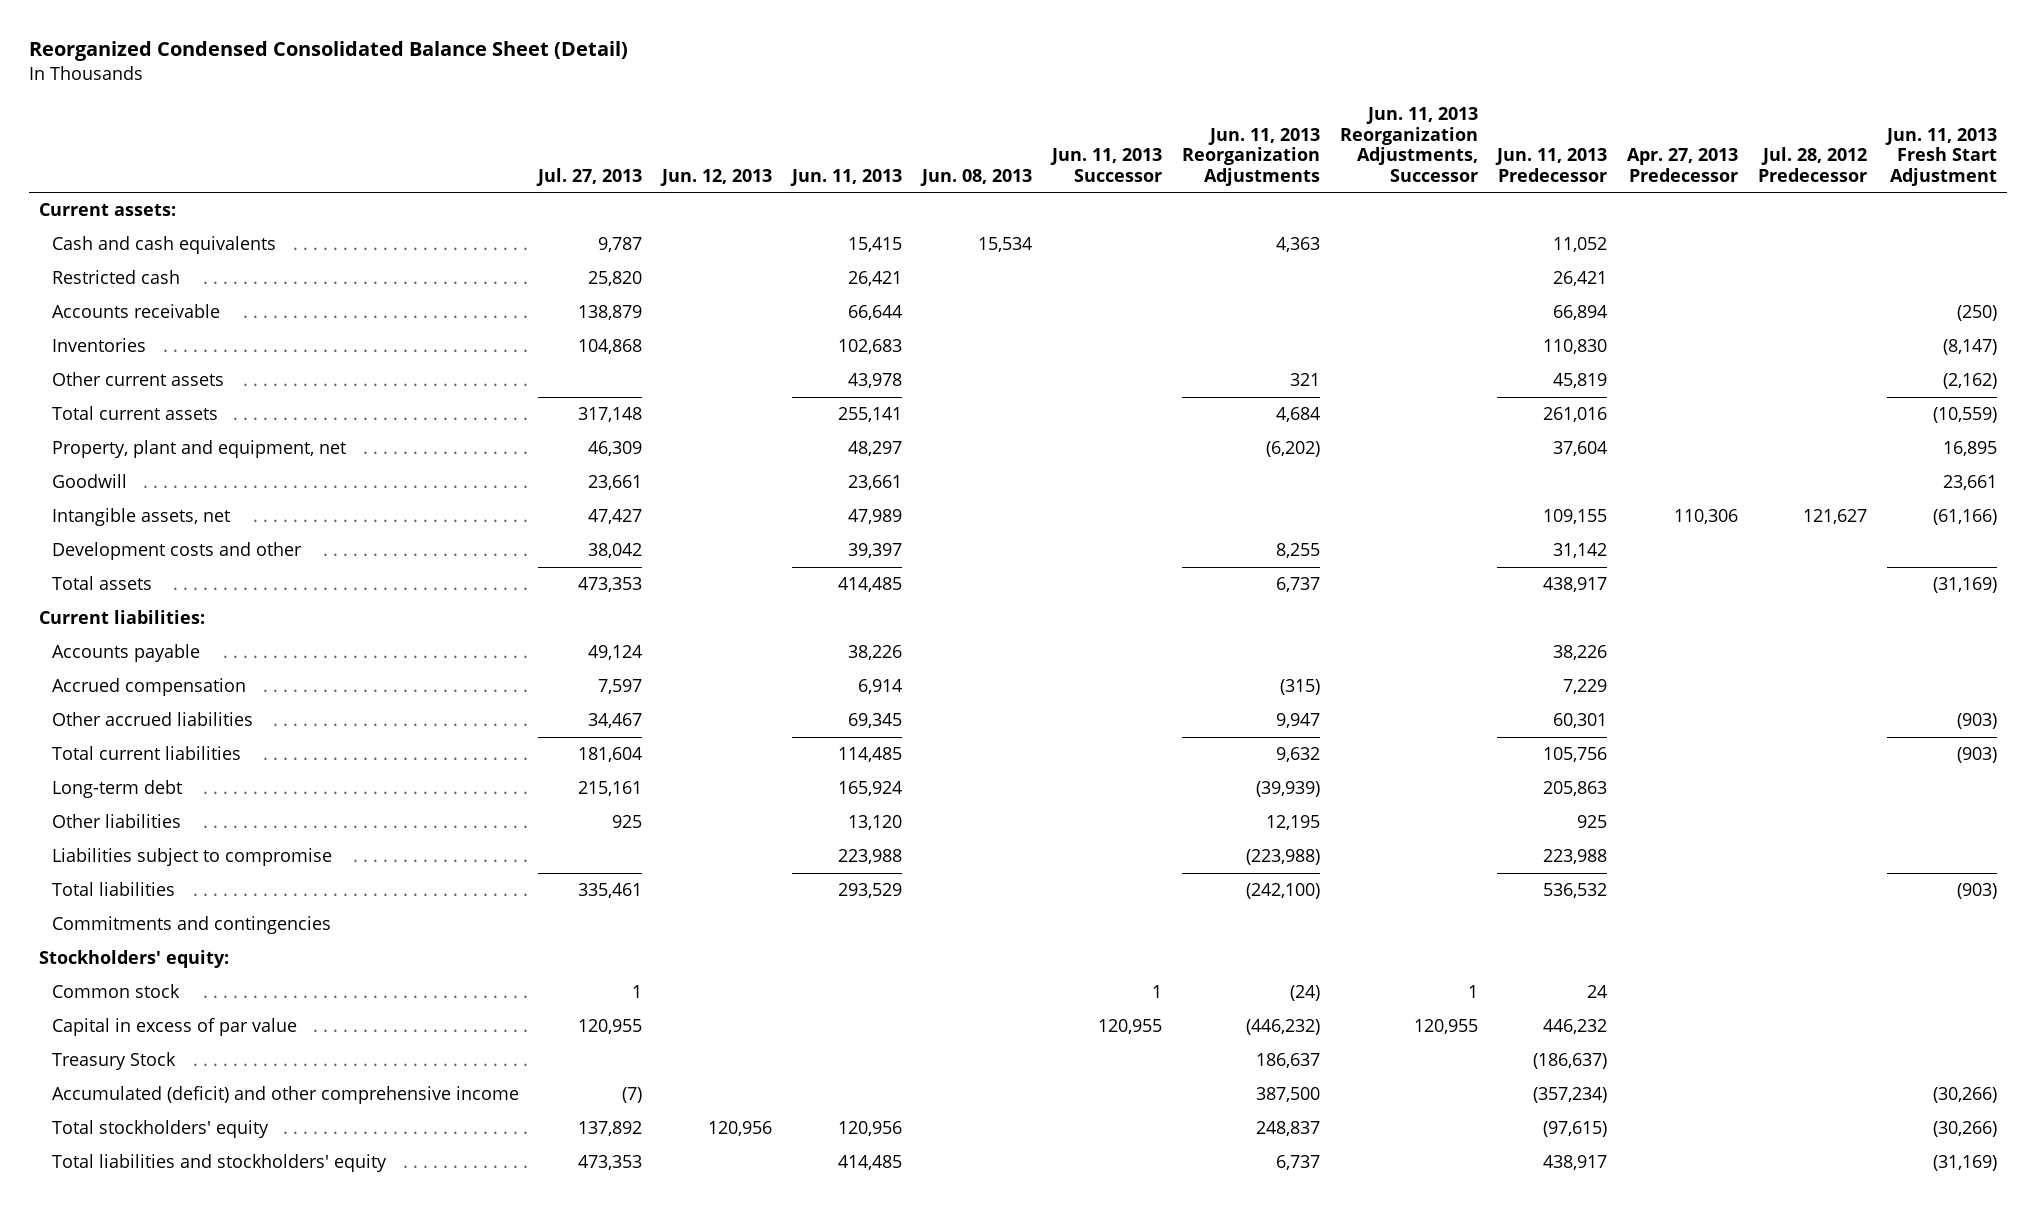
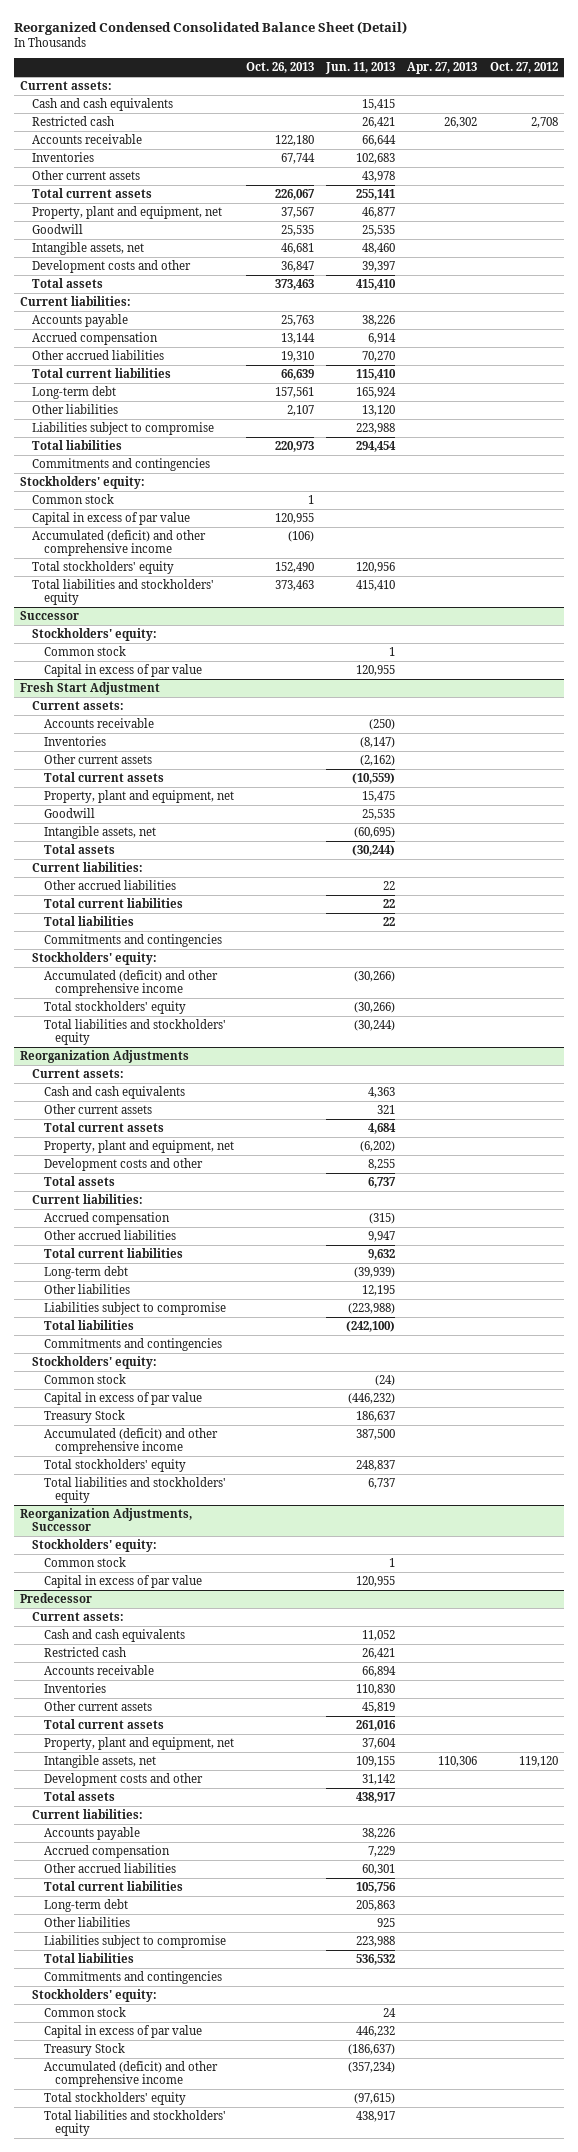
- | Jul. 27, 2013 | Jun. 12, 2013 | Jun. 11, 2013 | Jun. 08, 2013 | Jun. 11, 2013 Successor | Jun. 11, 2013 Reorganization Adjustments | Jun. 11, 2013 Reorganization Adjustments, Successor | Jun. 11, 2013 Predecessor | Apr. 27, 2013 Predecessor | Jul. 28, 2012 Predecessor | Jun. 11, 2013 Fresh Start Adjustment
+ | Oct. 26, 2013 | Jun. 11, 2013 | Apr. 27, 2013 | Oct. 27, 2012
- Property, plant and equipment, net | 46,309 | | 48,297 | | | (6,202) | | 37,604 | | | 16,895
- Goodwill | 23,661 | | 23,661 | | | | | | | | 23,661
- Intangible assets, net | 47,427 | | 47,989 | | | | | 109,155 | 110,306 | 121,627 | (61,166)
+ Property, plant and equipment, net | 37,567 | 46,877 | |
+ Goodwill | 25,535 | 25,535 | |
+ Intangible assets, net | 46,681 | 48,460 | |
- Total assets | 473,353 | | 414,485 | | | 6,737 | | 438,917 | | | (31,169)
+ Total assets | 373,463 | 415,410 | |
- Other accrued liabilities | 34,467 | | 69,345 | | | 9,947 | | 60,301 | | | (903)
- Total current liabilities | 181,604 | | 114,485 | | | 9,632 | | 105,756 | | | (903)
+ Other accrued liabilities | 19,310 | 70,270 | |
+ Total current liabilities | 66,639 | 115,410 | |
- Total liabilities | 335,461 | | 293,529 | | | (242,100) | | 536,532 | | | (903)
+ Total liabilities | 220,973 | 294,454 | |
- Treasury Stock | | | | | | 186,637 | | (186,637) | | |
- Total liabilities and stockholders' equity | 473,353 | | 414,485 | | | 6,737 | | 438,917 | | | (31,169)
+ Total liabilities and stockholders' equity | 373,463 | 415,410 | |
+ Successor
+ Stockholders' equity:
+ Common stock | | 1 | |
+ Capital in excess of par value | | 120,955 | |
+ Fresh Start Adjustment
+ Current assets:
+ Accounts receivable | | (250) | |
+ Inventories | | (8,147) | |
+ Other current assets | | (2,162) | |
+ Total current assets | | (10,559) | |
+ Property, plant and equipment, net | | 15,475 | |
+ Goodwill | | 25,535 | |
+ Intangible assets, net | | (60,695) | |
+ Total assets | | (30,244) | |
+ Current liabilities:
+ Other accrued liabilities | | 22 | |
+ Total current liabilities | | 22 | |
+ Total liabilities | | 22 | |
+ Commitments and contingencies
+ Stockholders' equity:
+ Accumulated (deficit) and other comprehensive income | | (30,266) | |
+ Total stockholders' equity | | (30,266) | |
+ Total liabilities and stockholders' equity | | (30,244) | |
+ Reorganization Adjustments
+ Current assets:
+ Cash and cash equivalents | | 4,363 | |
+ Other current assets | | 321 | |
+ Total current assets | | 4,684 | |
+ Property, plant and equipment, net | | (6,202) | |
+ Development costs and other | | 8,255 | |
+ Total assets | | 6,737 | |
+ Current liabilities:
+ Accrued compensation | | (315) | |
+ Other accrued liabilities | | 9,947 | |
+ Total current liabilities | | 9,632 | |
+ Long-term debt | | (39,939) | |
+ Other liabilities | | 12,195 | |
+ Liabilities subject to compromise | | (223,988) | |
+ Total liabilities | | (242,100) | |
+ Commitments and contingencies
+ Stockholders' equity:
+ Common stock | | (24) | |
+ Capital in excess of par value | | (446,232) | |
+ Treasury Stock | | 186,637 | |
+ Accumulated (deficit) and other comprehensive income | | 387,500 | |
+ Total stockholders' equity | | 248,837 | |
+ Total liabilities and stockholders' equity | | 6,737 | |
+ Reorganization Adjustments, Successor
+ Stockholders' equity:
+ Common stock | | 1 | |
+ Capital in excess of par value | | 120,955 | |
+ Predecessor
+ Current assets:
+ Cash and cash equivalents | | 11,052 | |
+ Restricted cash | | 26,421 | |
+ Accounts receivable | | 66,894 | |
+ Inventories | | 110,830 | |
+ Other current assets | | 45,819 | |
+ Total current assets | | 261,016 | |
+ Property, plant and equipment, net | | 37,604 | |
+ Intangible assets, net | | 109,155 | 110,306 | 119,120
+ Development costs and other | | 31,142 | |
+ Total assets | | 438,917 | |
+ Current liabilities:
+ Accounts payable | | 38,226 | |
+ Accrued compensation | | 7,229 | |
+ Other accrued liabilities | | 60,301 | |
+ Total current liabilities | | 105,756 | |
+ Long-term debt | | 205,863 | |
+ Other liabilities | | 925 | |
+ Liabilities subject to compromise | | 223,988 | |
+ Total liabilities | | 536,532 | |
+ Commitments and contingencies
+ Stockholders' equity:
+ Common stock | | 24 | |
+ Capital in excess of par value | | 446,232 | |
+ Treasury Stock | | (186,637) | |
+ Accumulated (deficit) and other comprehensive income | | (357,234) | |
+ Total stockholders' equity | | (97,615) | |
+ Total liabilities and stockholders' equity | | 438,917 | |

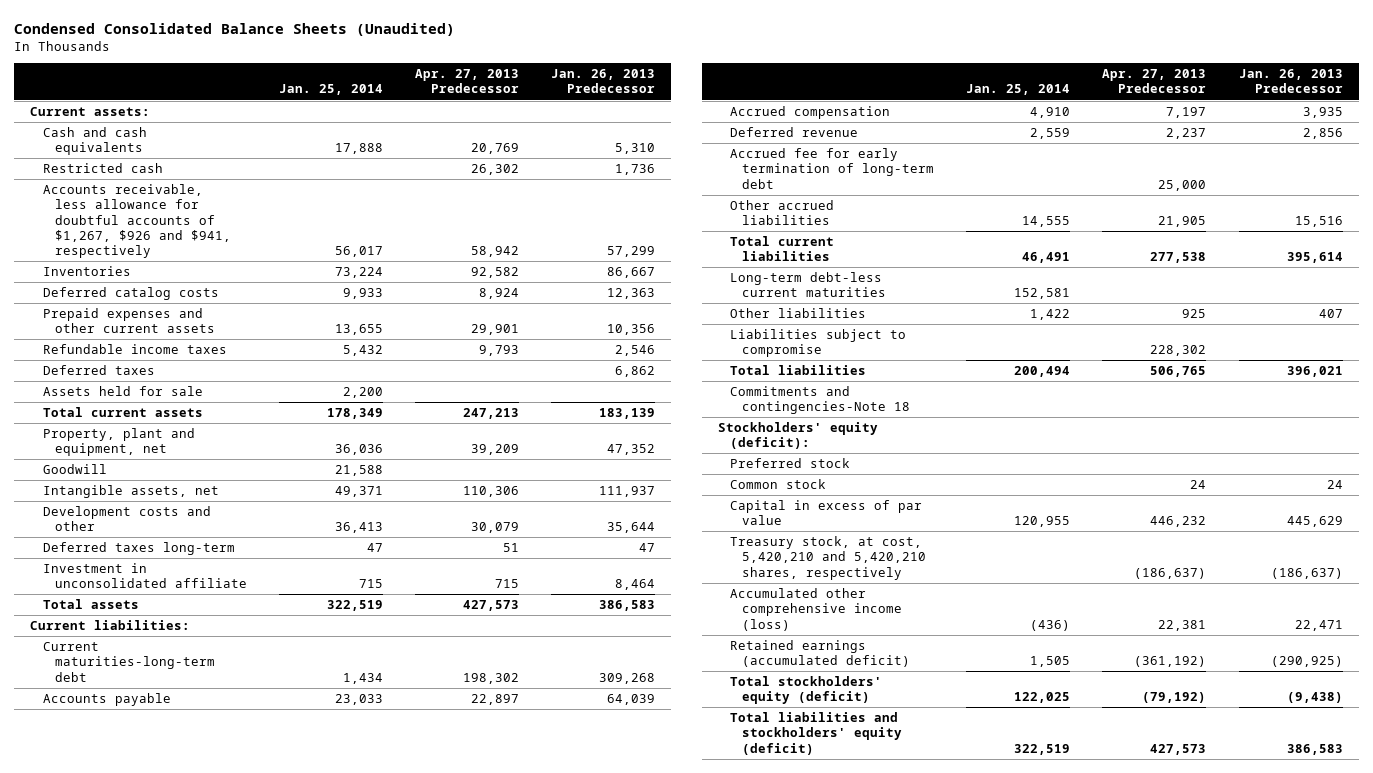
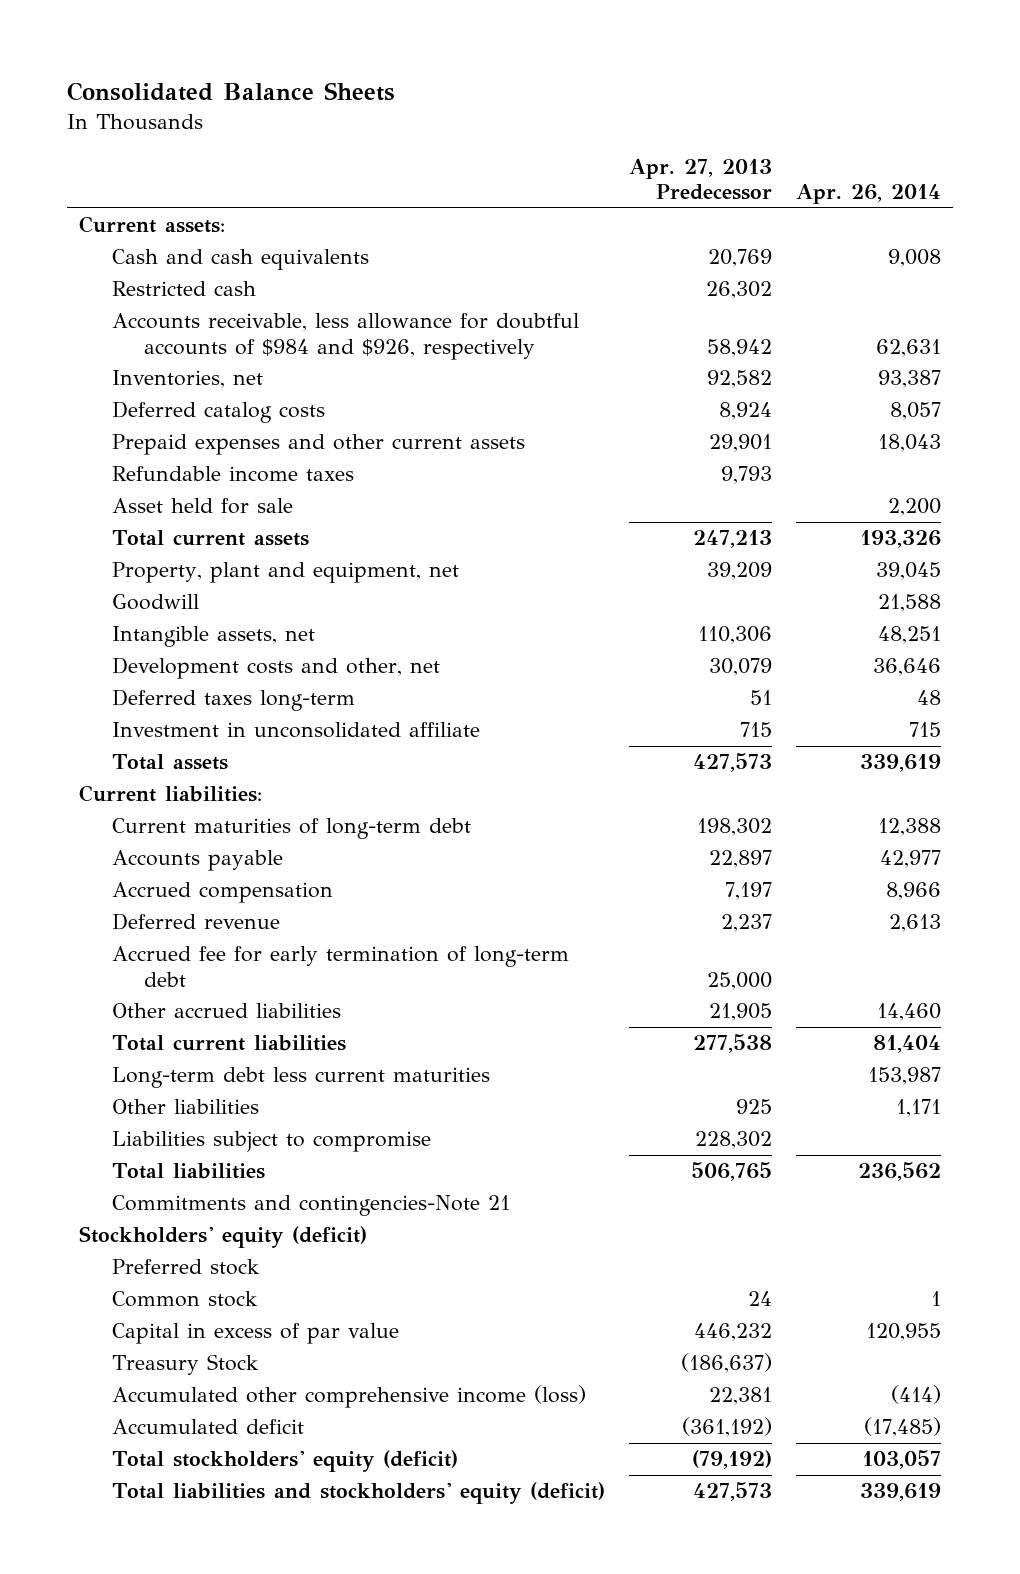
- Condensed Consolidated Balance Sheets (Unaudited)
+ Consolidated Balance Sheets
- | Jan. 25, 2014 | Apr. 27, 2013 Predecessor | Jan. 26, 2013 Predecessor
+ | Apr. 27, 2013 Predecessor | Apr. 26, 2014
- Accounts receivable, less allowance for doubtful accounts of $1,267, $926 and $941, respectively | 56,017 | 58,942 | 57,299
- Inventories | 73,224 | 92,582 | 86,667
+ Accounts receivable, less allowance for doubtful accounts of $984 and $926, respectively | 58,942 | 62,631
+ Inventories, net | 92,582 | 93,387
- Deferred taxes | | | 6,862
- Assets held for sale | 2,200 | |
+ Asset held for sale | | 2,200
- Development costs and other | 36,413 | 30,079 | 35,644
+ Development costs and other, net | 30,079 | 36,646
- Current maturities-long-term debt | 1,434 | 198,302 | 309,268
+ Current maturities of long-term debt | 198,302 | 12,388
- Long-term debt-less current maturities | 152,581 | |
+ Long-term debt less current maturities | | 153,987
- Commitments and contingencies-Note 18
- Stockholders' equity (deficit):
+ Commitments and contingencies-Note 21
+ Stockholders' equity (deficit)
- Treasury stock, at cost, 5,420,210 and 5,420,210 shares, respectively | | (186,637) | (186,637)
+ Treasury Stock | (186,637) |
- Retained earnings (accumulated deficit) | 1,505 | (361,192) | (290,925)
+ Accumulated deficit | (361,192) | (17,485)

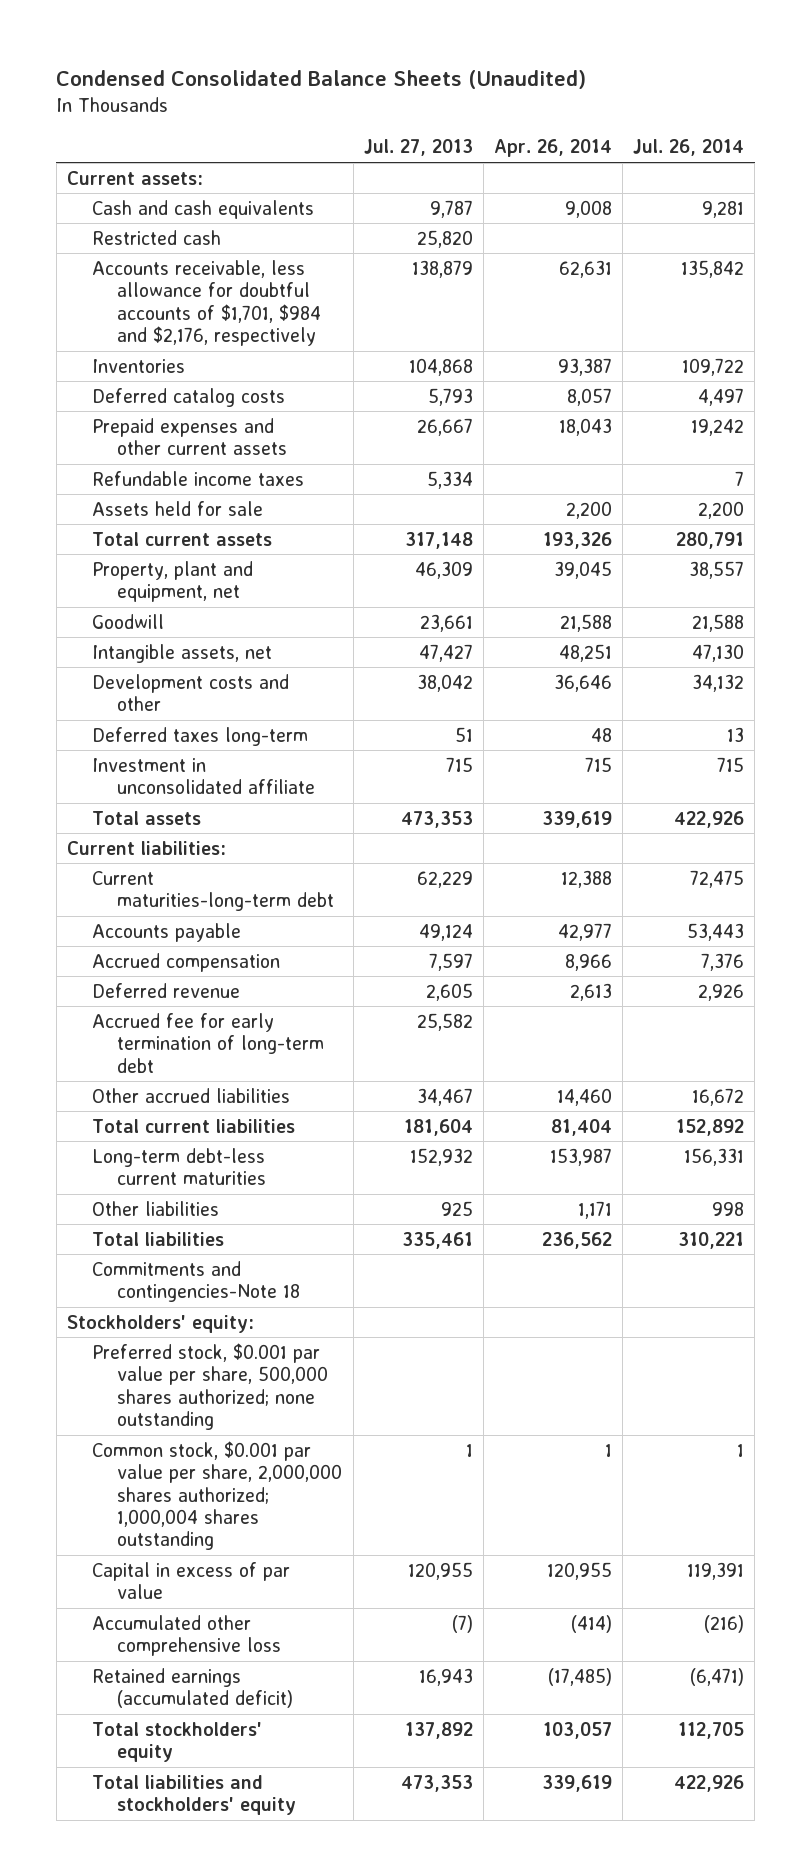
- Consolidated Balance Sheets
+ Condensed Consolidated Balance Sheets (Unaudited)
- | Apr. 27, 2013 Predecessor | Apr. 26, 2014
+ | Jul. 27, 2013 | Apr. 26, 2014 | Jul. 26, 2014
- Accounts receivable, less allowance for doubtful accounts of $984 and $926, respectively | 58,942 | 62,631
- Inventories, net | 92,582 | 93,387
+ Accounts receivable, less allowance for doubtful accounts of $1,701, $984 and $2,176, respectively | 138,879 | 62,631 | 135,842
+ Inventories | 104,868 | 93,387 | 109,722
- Asset held for sale | | 2,200
+ Assets held for sale | | 2,200 | 2,200
- Development costs and other, net | 30,079 | 36,646
+ Development costs and other | 38,042 | 36,646 | 34,132
- Current maturities of long-term debt | 198,302 | 12,388
+ Current maturities-long-term debt | 62,229 | 12,388 | 72,475
- Long-term debt less current maturities | | 153,987
+ Long-term debt-less current maturities | 152,932 | 153,987 | 156,331
- Liabilities subject to compromise | 228,302 |
- Commitments and contingencies-Note 21
- Stockholders' equity (deficit)
- Preferred stock
- Common stock | 24 | 1
+ Commitments and contingencies-Note 18
+ Stockholders' equity:
+ Preferred stock, $0.001 par value per share, 500,000 shares authorized; none outstanding
+ Common stock, $0.001 par value per share, 2,000,000 shares authorized; 1,000,004 shares outstanding | 1 | 1 | 1
- Treasury Stock | (186,637) |
- Accumulated other comprehensive income (loss) | 22,381 | (414)
- Accumulated deficit | (361,192) | (17,485)
- Total stockholders' equity (deficit) | (79,192) | 103,057
- Total liabilities and stockholders' equity (deficit) | 427,573 | 339,619
+ Accumulated other comprehensive loss | (7) | (414) | (216)
+ Retained earnings (accumulated deficit) | 16,943 | (17,485) | (6,471)
+ Total stockholders' equity | 137,892 | 103,057 | 112,705
+ Total liabilities and stockholders' equity | 473,353 | 339,619 | 422,926

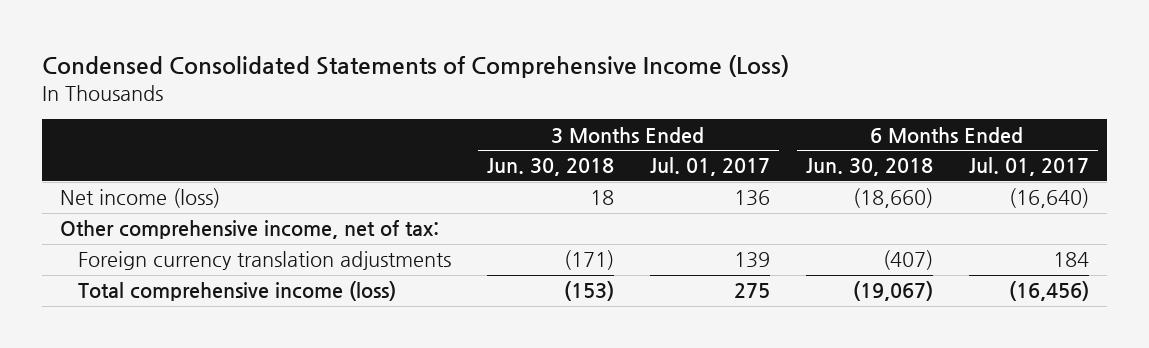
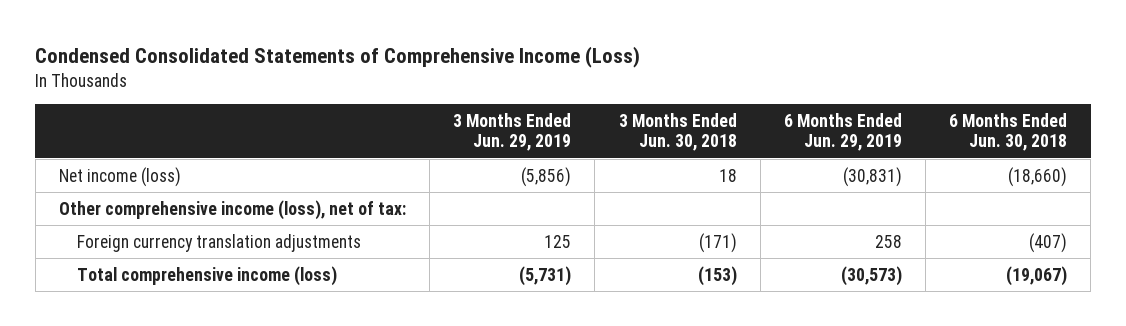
- | 3 Months Ended Jun. 30, 2018 | 3 Months Ended Jul. 01, 2017 | 6 Months Ended Jun. 30, 2018 | 6 Months Ended Jul. 01, 2017
+ | 3 Months Ended Jun. 29, 2019 | 3 Months Ended Jun. 30, 2018 | 6 Months Ended Jun. 29, 2019 | 6 Months Ended Jun. 30, 2018
- Other comprehensive income, net of tax:
+ Other comprehensive income (loss), net of tax:

